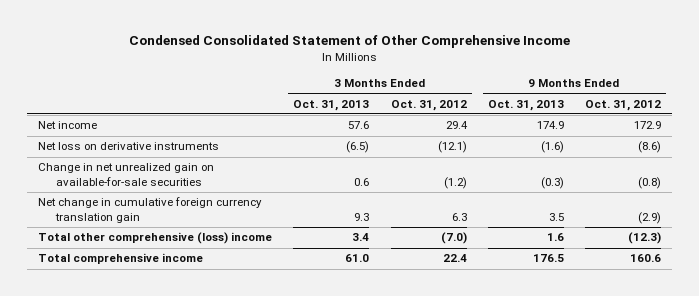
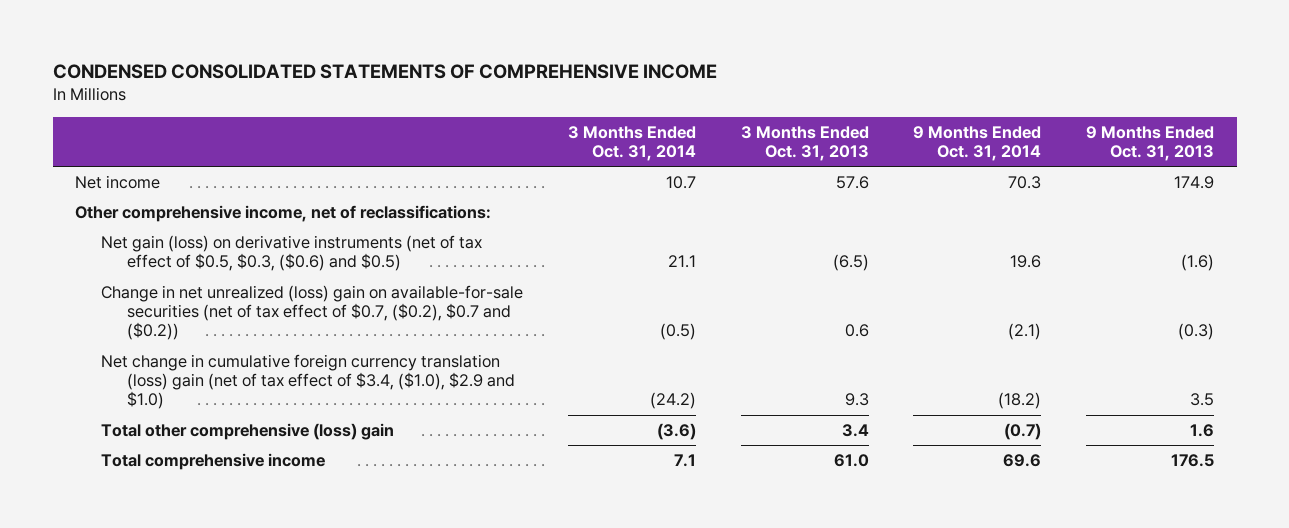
- Condensed Consolidated Statement of Other Comprehensive Income
+ CONDENSED CONSOLIDATED STATEMENTS OF COMPREHENSIVE INCOME
- | 3 Months Ended Oct. 31, 2013 | 3 Months Ended Oct. 31, 2012 | 9 Months Ended Oct. 31, 2013 | 9 Months Ended Oct. 31, 2012
+ | 3 Months Ended Oct. 31, 2014 | 3 Months Ended Oct. 31, 2013 | 9 Months Ended Oct. 31, 2014 | 9 Months Ended Oct. 31, 2013
- Net loss on derivative instruments | (6.5) | (12.1) | (1.6) | (8.6)
- Change in net unrealized gain on available-for-sale securities | 0.6 | (1.2) | (0.3) | (0.8)
- Net change in cumulative foreign currency translation gain | 9.3 | 6.3 | 3.5 | (2.9)
- Total other comprehensive (loss) income | 3.4 | (7.0) | 1.6 | (12.3)
+ Other comprehensive income, net of reclassifications:
+ Net gain (loss) on derivative instruments (net of tax effect of $0.5, $0.3, ($0.6) and $0.5) | 21.1 | (6.5) | 19.6 | (1.6)
+ Change in net unrealized (loss) gain on available-for-sale securities (net of tax effect of $0.7, ($0.2), $0.7 and ($0.2)) | (0.5) | 0.6 | (2.1) | (0.3)
+ Net change in cumulative foreign currency translation (loss) gain (net of tax effect of $3.4, ($1.0), $2.9 and $1.0) | (24.2) | 9.3 | (18.2) | 3.5
+ Total other comprehensive (loss) gain | (3.6) | 3.4 | (0.7) | 1.6

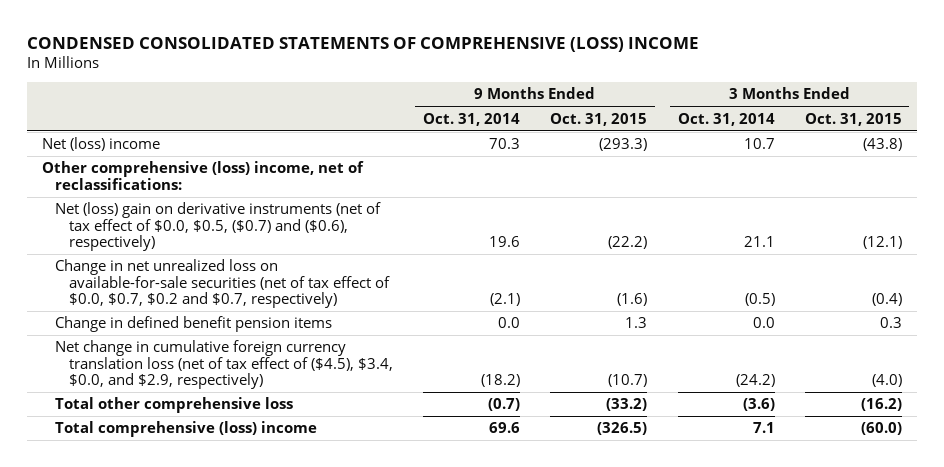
- CONDENSED CONSOLIDATED STATEMENTS OF COMPREHENSIVE INCOME
+ CONDENSED CONSOLIDATED STATEMENTS OF COMPREHENSIVE (LOSS) INCOME
- | 3 Months Ended Oct. 31, 2014 | 3 Months Ended Oct. 31, 2013 | 9 Months Ended Oct. 31, 2014 | 9 Months Ended Oct. 31, 2013
+ | 9 Months Ended Oct. 31, 2014 | 9 Months Ended Oct. 31, 2015 | 3 Months Ended Oct. 31, 2014 | 3 Months Ended Oct. 31, 2015
- Net income | 10.7 | 57.6 | 70.3 | 174.9
- Other comprehensive income, net of reclassifications:
- Net gain (loss) on derivative instruments (net of tax effect of $0.5, $0.3, ($0.6) and $0.5) | 21.1 | (6.5) | 19.6 | (1.6)
- Change in net unrealized (loss) gain on available-for-sale securities (net of tax effect of $0.7, ($0.2), $0.7 and ($0.2)) | (0.5) | 0.6 | (2.1) | (0.3)
- Net change in cumulative foreign currency translation (loss) gain (net of tax effect of $3.4, ($1.0), $2.9 and $1.0) | (24.2) | 9.3 | (18.2) | 3.5
- Total other comprehensive (loss) gain | (3.6) | 3.4 | (0.7) | 1.6
- Total comprehensive income | 7.1 | 61.0 | 69.6 | 176.5
+ Net (loss) income | 70.3 | (293.3) | 10.7 | (43.8)
+ Other comprehensive (loss) income, net of reclassifications:
+ Net (loss) gain on derivative instruments (net of tax effect of $0.0, $0.5, ($0.7) and ($0.6), respectively) | 19.6 | (22.2) | 21.1 | (12.1)
+ Change in net unrealized loss on available-for-sale securities (net of tax effect of $0.0, $0.7, $0.2 and $0.7, respectively) | (2.1) | (1.6) | (0.5) | (0.4)
+ Change in defined benefit pension items | 0.0 | 1.3 | 0.0 | 0.3
+ Net change in cumulative foreign currency translation loss (net of tax effect of ($4.5), $3.4, $0.0, and $2.9, respectively) | (18.2) | (10.7) | (24.2) | (4.0)
+ Total other comprehensive loss | (0.7) | (33.2) | (3.6) | (16.2)
+ Total comprehensive (loss) income | 69.6 | (326.5) | 7.1 | (60.0)

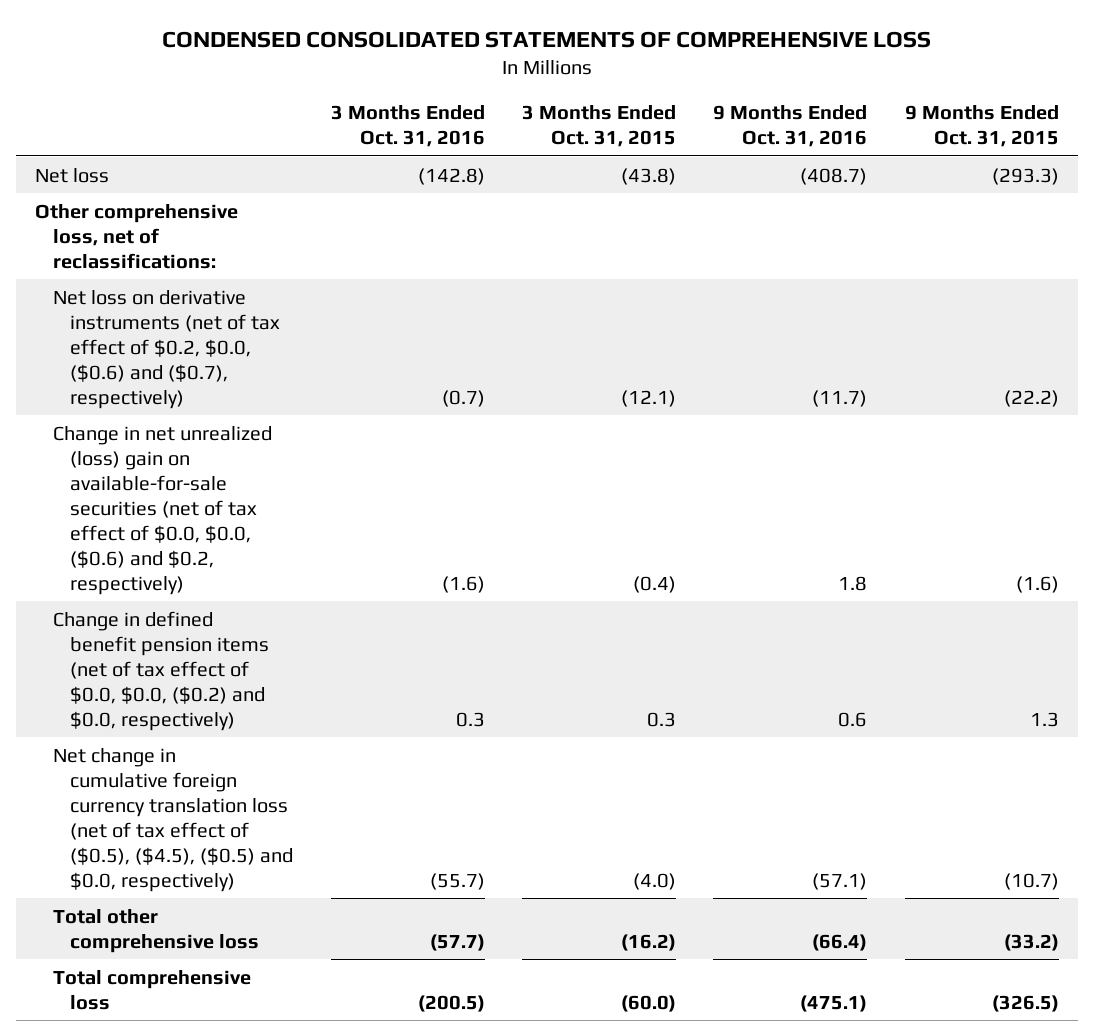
- CONDENSED CONSOLIDATED STATEMENTS OF COMPREHENSIVE (LOSS) INCOME
+ CONDENSED CONSOLIDATED STATEMENTS OF COMPREHENSIVE LOSS
- | 9 Months Ended Oct. 31, 2014 | 9 Months Ended Oct. 31, 2015 | 3 Months Ended Oct. 31, 2014 | 3 Months Ended Oct. 31, 2015
+ | 3 Months Ended Oct. 31, 2016 | 3 Months Ended Oct. 31, 2015 | 9 Months Ended Oct. 31, 2016 | 9 Months Ended Oct. 31, 2015
- Net (loss) income | 70.3 | (293.3) | 10.7 | (43.8)
- Other comprehensive (loss) income, net of reclassifications:
- Net (loss) gain on derivative instruments (net of tax effect of $0.0, $0.5, ($0.7) and ($0.6), respectively) | 19.6 | (22.2) | 21.1 | (12.1)
- Change in net unrealized loss on available-for-sale securities (net of tax effect of $0.0, $0.7, $0.2 and $0.7, respectively) | (2.1) | (1.6) | (0.5) | (0.4)
- Change in defined benefit pension items | 0.0 | 1.3 | 0.0 | 0.3
- Net change in cumulative foreign currency translation loss (net of tax effect of ($4.5), $3.4, $0.0, and $2.9, respectively) | (18.2) | (10.7) | (24.2) | (4.0)
+ Net loss | (142.8) | (43.8) | (408.7) | (293.3)
+ Other comprehensive loss, net of reclassifications:
+ Net loss on derivative instruments (net of tax effect of $0.2, $0.0, ($0.6) and ($0.7), respectively) | (0.7) | (12.1) | (11.7) | (22.2)
+ Change in net unrealized (loss) gain on available-for-sale securities (net of tax effect of $0.0, $0.0, ($0.6) and $0.2, respectively) | (1.6) | (0.4) | 1.8 | (1.6)
+ Change in defined benefit pension items (net of tax effect of $0.0, $0.0, ($0.2) and $0.0, respectively) | 0.3 | 0.3 | 0.6 | 1.3
+ Net change in cumulative foreign currency translation loss (net of tax effect of ($0.5), ($4.5), ($0.5) and $0.0, respectively) | (55.7) | (4.0) | (57.1) | (10.7)
- Total comprehensive (loss) income | 69.6 | (326.5) | 7.1 | (60.0)
+ Total comprehensive loss | (200.5) | (60.0) | (475.1) | (326.5)

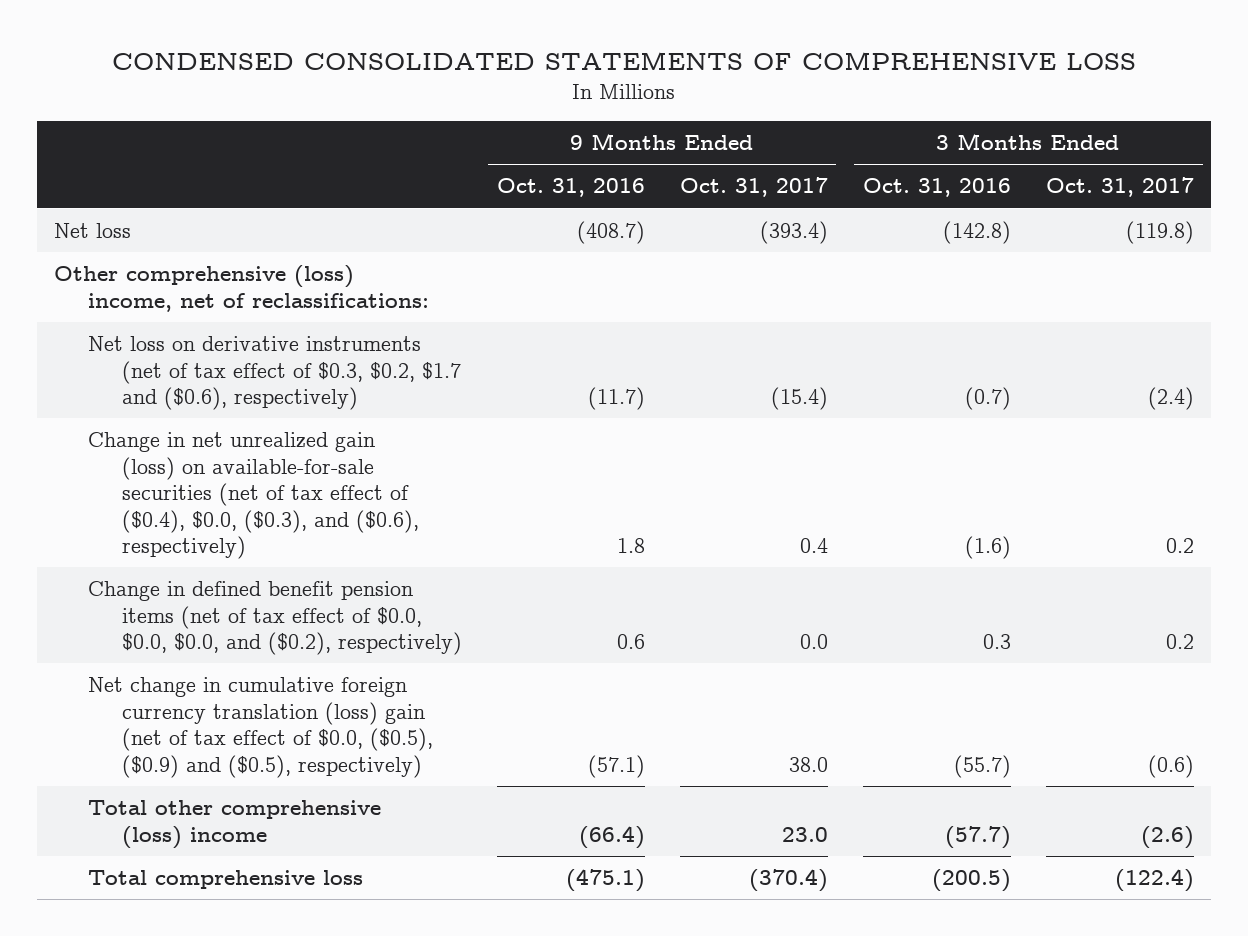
- | 3 Months Ended Oct. 31, 2016 | 3 Months Ended Oct. 31, 2015 | 9 Months Ended Oct. 31, 2016 | 9 Months Ended Oct. 31, 2015
+ | 9 Months Ended Oct. 31, 2016 | 9 Months Ended Oct. 31, 2017 | 3 Months Ended Oct. 31, 2016 | 3 Months Ended Oct. 31, 2017
- Other comprehensive loss, net of reclassifications:
- Net loss on derivative instruments (net of tax effect of $0.2, $0.0, ($0.6) and ($0.7), respectively) | (0.7) | (12.1) | (11.7) | (22.2)
- Change in net unrealized (loss) gain on available-for-sale securities (net of tax effect of $0.0, $0.0, ($0.6) and $0.2, respectively) | (1.6) | (0.4) | 1.8 | (1.6)
- Change in defined benefit pension items (net of tax effect of $0.0, $0.0, ($0.2) and $0.0, respectively) | 0.3 | 0.3 | 0.6 | 1.3
- Net change in cumulative foreign currency translation loss (net of tax effect of ($0.5), ($4.5), ($0.5) and $0.0, respectively) | (55.7) | (4.0) | (57.1) | (10.7)
- Total other comprehensive loss | (57.7) | (16.2) | (66.4) | (33.2)
+ Other comprehensive (loss) income, net of reclassifications:
+ Net loss on derivative instruments (net of tax effect of $0.3, $0.2, $1.7 and ($0.6), respectively) | (11.7) | (15.4) | (0.7) | (2.4)
+ Change in net unrealized gain (loss) on available-for-sale securities (net of tax effect of ($0.4), $0.0, ($0.3), and ($0.6), respectively) | 1.8 | 0.4 | (1.6) | 0.2
+ Change in defined benefit pension items (net of tax effect of $0.0, $0.0, $0.0, and ($0.2), respectively) | 0.6 | 0.0 | 0.3 | 0.2
+ Net change in cumulative foreign currency translation (loss) gain (net of tax effect of $0.0, ($0.5), ($0.9) and ($0.5), respectively) | (57.1) | 38.0 | (55.7) | (0.6)
+ Total other comprehensive (loss) income | (66.4) | 23.0 | (57.7) | (2.6)

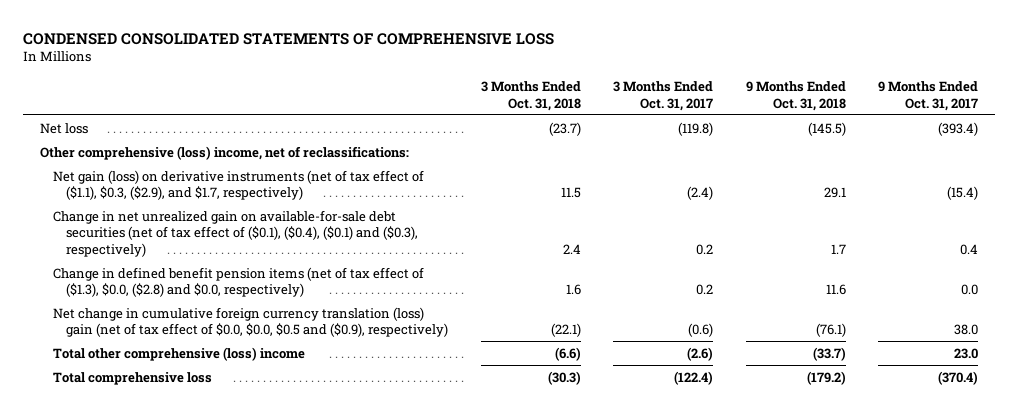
- | 9 Months Ended Oct. 31, 2016 | 9 Months Ended Oct. 31, 2017 | 3 Months Ended Oct. 31, 2016 | 3 Months Ended Oct. 31, 2017
+ | 3 Months Ended Oct. 31, 2018 | 3 Months Ended Oct. 31, 2017 | 9 Months Ended Oct. 31, 2018 | 9 Months Ended Oct. 31, 2017
- Net loss on derivative instruments (net of tax effect of $0.3, $0.2, $1.7 and ($0.6), respectively) | (11.7) | (15.4) | (0.7) | (2.4)
- Change in net unrealized gain (loss) on available-for-sale securities (net of tax effect of ($0.4), $0.0, ($0.3), and ($0.6), respectively) | 1.8 | 0.4 | (1.6) | 0.2
- Change in defined benefit pension items (net of tax effect of $0.0, $0.0, $0.0, and ($0.2), respectively) | 0.6 | 0.0 | 0.3 | 0.2
- Net change in cumulative foreign currency translation (loss) gain (net of tax effect of $0.0, ($0.5), ($0.9) and ($0.5), respectively) | (57.1) | 38.0 | (55.7) | (0.6)
+ Net gain (loss) on derivative instruments (net of tax effect of ($1.1), $0.3, ($2.9), and $1.7, respectively) | 11.5 | (2.4) | 29.1 | (15.4)
+ Change in net unrealized gain on available-for-sale debt securities (net of tax effect of ($0.1), ($0.4), ($0.1) and ($0.3), respectively) | 2.4 | 0.2 | 1.7 | 0.4
+ Change in defined benefit pension items (net of tax effect of ($1.3), $0.0, ($2.8) and $0.0, respectively) | 1.6 | 0.2 | 11.6 | 0.0
+ Net change in cumulative foreign currency translation (loss) gain (net of tax effect of $0.0, $0.0, $0.5 and ($0.9), respectively) | (22.1) | (0.6) | (76.1) | 38.0

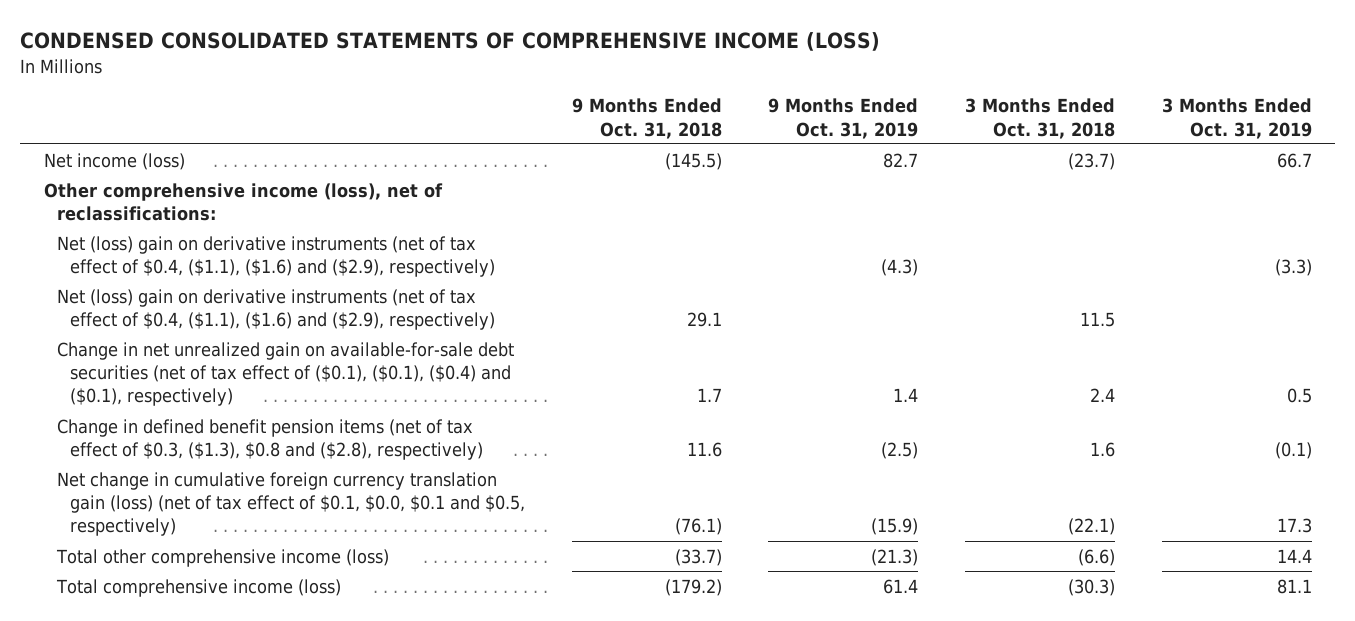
- CONDENSED CONSOLIDATED STATEMENTS OF COMPREHENSIVE LOSS
+ CONDENSED CONSOLIDATED STATEMENTS OF COMPREHENSIVE INCOME (LOSS)
- | 3 Months Ended Oct. 31, 2018 | 3 Months Ended Oct. 31, 2017 | 9 Months Ended Oct. 31, 2018 | 9 Months Ended Oct. 31, 2017
+ | 9 Months Ended Oct. 31, 2018 | 9 Months Ended Oct. 31, 2019 | 3 Months Ended Oct. 31, 2018 | 3 Months Ended Oct. 31, 2019
- Net loss | (23.7) | (119.8) | (145.5) | (393.4)
- Other comprehensive (loss) income, net of reclassifications:
- Net gain (loss) on derivative instruments (net of tax effect of ($1.1), $0.3, ($2.9), and $1.7, respectively) | 11.5 | (2.4) | 29.1 | (15.4)
- Change in net unrealized gain on available-for-sale debt securities (net of tax effect of ($0.1), ($0.4), ($0.1) and ($0.3), respectively) | 2.4 | 0.2 | 1.7 | 0.4
- Change in defined benefit pension items (net of tax effect of ($1.3), $0.0, ($2.8) and $0.0, respectively) | 1.6 | 0.2 | 11.6 | 0.0
- Net change in cumulative foreign currency translation (loss) gain (net of tax effect of $0.0, $0.0, $0.5 and ($0.9), respectively) | (22.1) | (0.6) | (76.1) | 38.0
- Total other comprehensive (loss) income | (6.6) | (2.6) | (33.7) | 23.0
- Total comprehensive loss | (30.3) | (122.4) | (179.2) | (370.4)
+ Net income (loss) | (145.5) | 82.7 | (23.7) | 66.7
+ Other comprehensive income (loss), net of reclassifications:
+ Net (loss) gain on derivative instruments (net of tax effect of $0.4, ($1.1), ($1.6) and ($2.9), respectively) | | (4.3) | | (3.3)
+ Net (loss) gain on derivative instruments (net of tax effect of $0.4, ($1.1), ($1.6) and ($2.9), respectively) | 29.1 | | 11.5 |
+ Change in net unrealized gain on available-for-sale debt securities (net of tax effect of ($0.1), ($0.1), ($0.4) and ($0.1), respectively) | 1.7 | 1.4 | 2.4 | 0.5
+ Change in defined benefit pension items (net of tax effect of $0.3, ($1.3), $0.8 and ($2.8), respectively) | 11.6 | (2.5) | 1.6 | (0.1)
+ Net change in cumulative foreign currency translation gain (loss) (net of tax effect of $0.1, $0.0, $0.1 and $0.5, respectively) | (76.1) | (15.9) | (22.1) | 17.3
+ Total other comprehensive income (loss) | (33.7) | (21.3) | (6.6) | 14.4
+ Total comprehensive income (loss) | (179.2) | 61.4 | (30.3) | 81.1

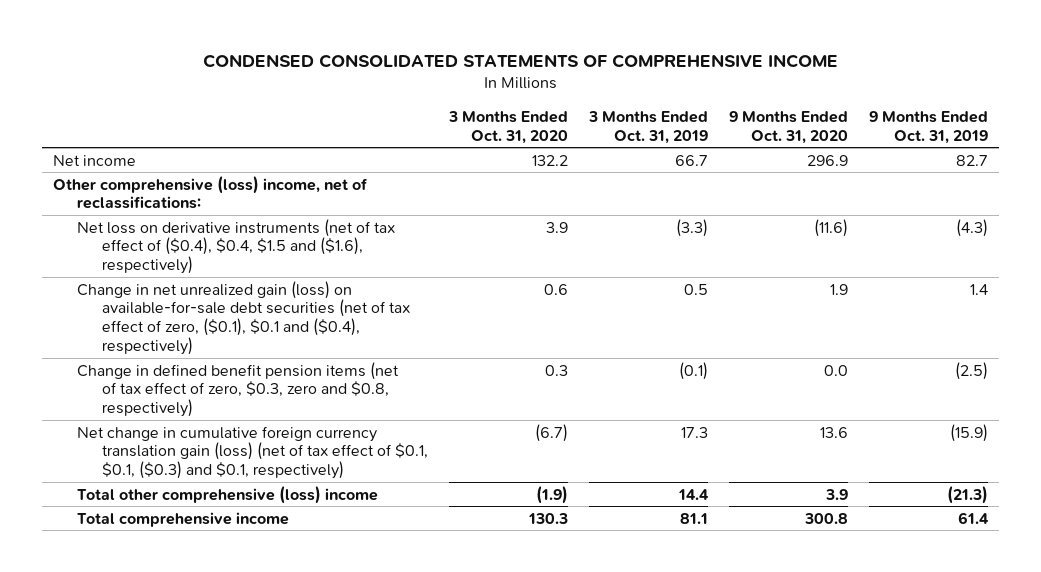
- CONDENSED CONSOLIDATED STATEMENTS OF COMPREHENSIVE INCOME (LOSS)
+ CONDENSED CONSOLIDATED STATEMENTS OF COMPREHENSIVE INCOME
- | 9 Months Ended Oct. 31, 2018 | 9 Months Ended Oct. 31, 2019 | 3 Months Ended Oct. 31, 2018 | 3 Months Ended Oct. 31, 2019
+ | 3 Months Ended Oct. 31, 2020 | 3 Months Ended Oct. 31, 2019 | 9 Months Ended Oct. 31, 2020 | 9 Months Ended Oct. 31, 2019
- Net income (loss) | (145.5) | 82.7 | (23.7) | 66.7
- Other comprehensive income (loss), net of reclassifications:
- Net (loss) gain on derivative instruments (net of tax effect of $0.4, ($1.1), ($1.6) and ($2.9), respectively) | | (4.3) | | (3.3)
- Net (loss) gain on derivative instruments (net of tax effect of $0.4, ($1.1), ($1.6) and ($2.9), respectively) | 29.1 | | 11.5 |
- Change in net unrealized gain on available-for-sale debt securities (net of tax effect of ($0.1), ($0.1), ($0.4) and ($0.1), respectively) | 1.7 | 1.4 | 2.4 | 0.5
- Change in defined benefit pension items (net of tax effect of $0.3, ($1.3), $0.8 and ($2.8), respectively) | 11.6 | (2.5) | 1.6 | (0.1)
- Net change in cumulative foreign currency translation gain (loss) (net of tax effect of $0.1, $0.0, $0.1 and $0.5, respectively) | (76.1) | (15.9) | (22.1) | 17.3
- Total other comprehensive income (loss) | (33.7) | (21.3) | (6.6) | 14.4
- Total comprehensive income (loss) | (179.2) | 61.4 | (30.3) | 81.1
+ Net income | 132.2 | 66.7 | 296.9 | 82.7
+ Other comprehensive (loss) income, net of reclassifications:
+ Net loss on derivative instruments (net of tax effect of ($0.4), $0.4, $1.5 and ($1.6), respectively) | 3.9 | (3.3) | (11.6) | (4.3)
+ Change in net unrealized gain (loss) on available-for-sale debt securities (net of tax effect of zero, ($0.1), $0.1 and ($0.4), respectively) | 0.6 | 0.5 | 1.9 | 1.4
+ Change in defined benefit pension items (net of tax effect of zero, $0.3, zero and $0.8, respectively) | 0.3 | (0.1) | 0.0 | (2.5)
+ Net change in cumulative foreign currency translation gain (loss) (net of tax effect of $0.1, $0.1, ($0.3) and $0.1, respectively) | (6.7) | 17.3 | 13.6 | (15.9)
+ Total other comprehensive (loss) income | (1.9) | 14.4 | 3.9 | (21.3)
+ Total comprehensive income | 130.3 | 81.1 | 300.8 | 61.4

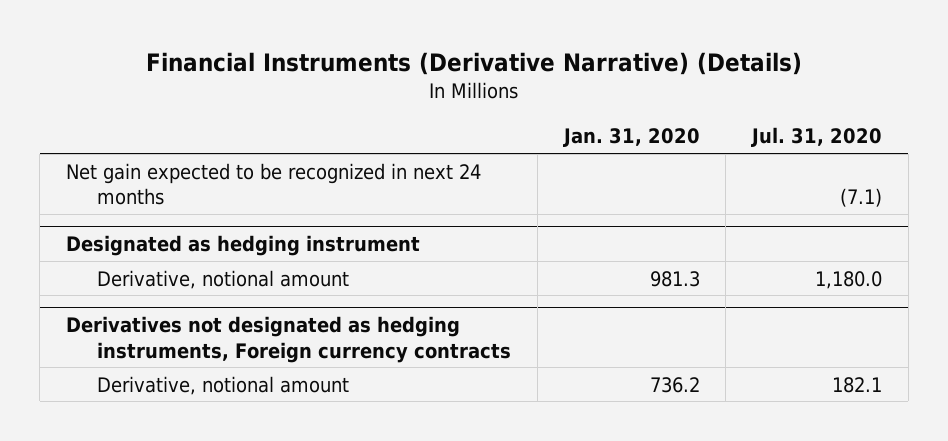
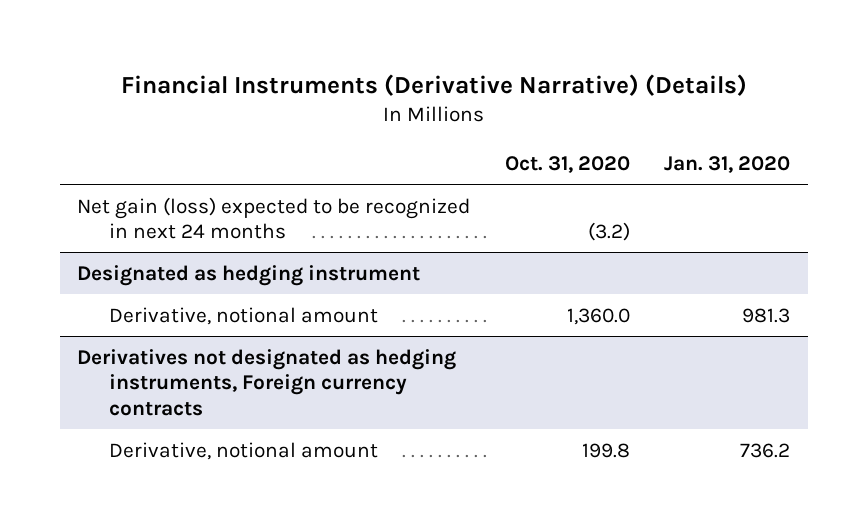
- | Jan. 31, 2020 | Jul. 31, 2020
+ | Oct. 31, 2020 | Jan. 31, 2020
- Net gain expected to be recognized in next 24 months | | (7.1)
+ Net gain (loss) expected to be recognized in next 24 months | (3.2) |

